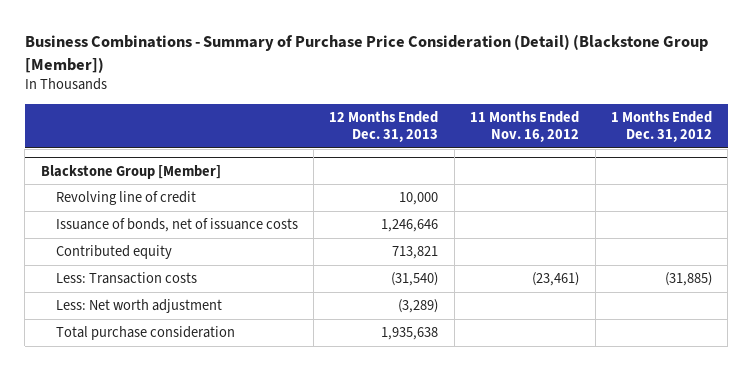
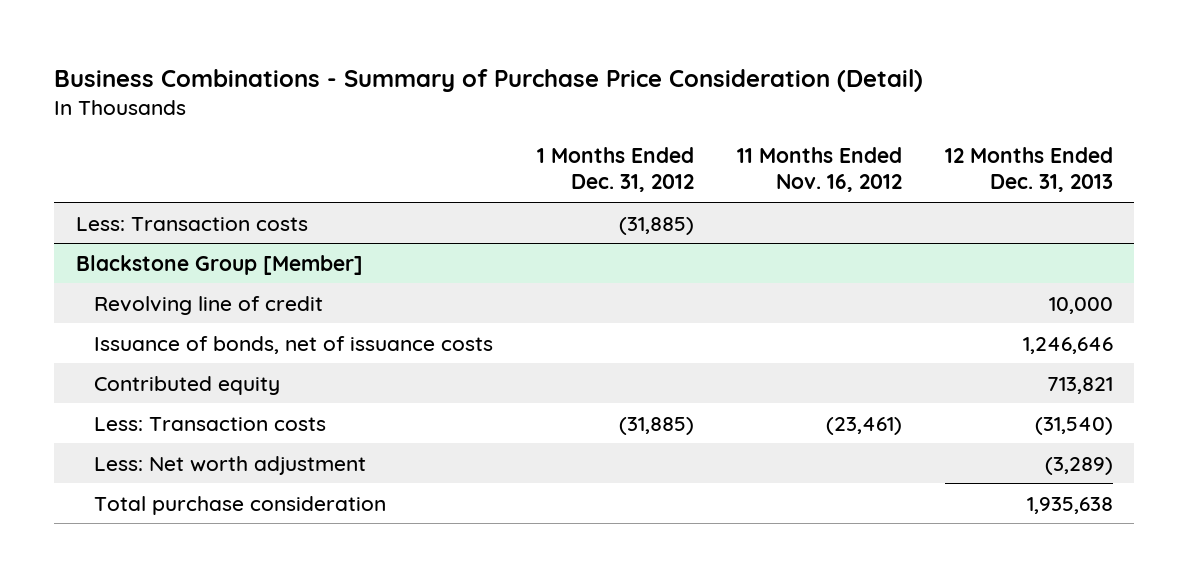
- Business Combinations - Summary of Purchase Price Consideration (Detail) (Blackstone Group [Member])
+ Business Combinations - Summary of Purchase Price Consideration (Detail)
- | 12 Months Ended Dec. 31, 2013 | 11 Months Ended Nov. 16, 2012 | 1 Months Ended Dec. 31, 2012
+ | 1 Months Ended Dec. 31, 2012 | 11 Months Ended Nov. 16, 2012 | 12 Months Ended Dec. 31, 2013
+ Less: Transaction costs | (31,885) | |

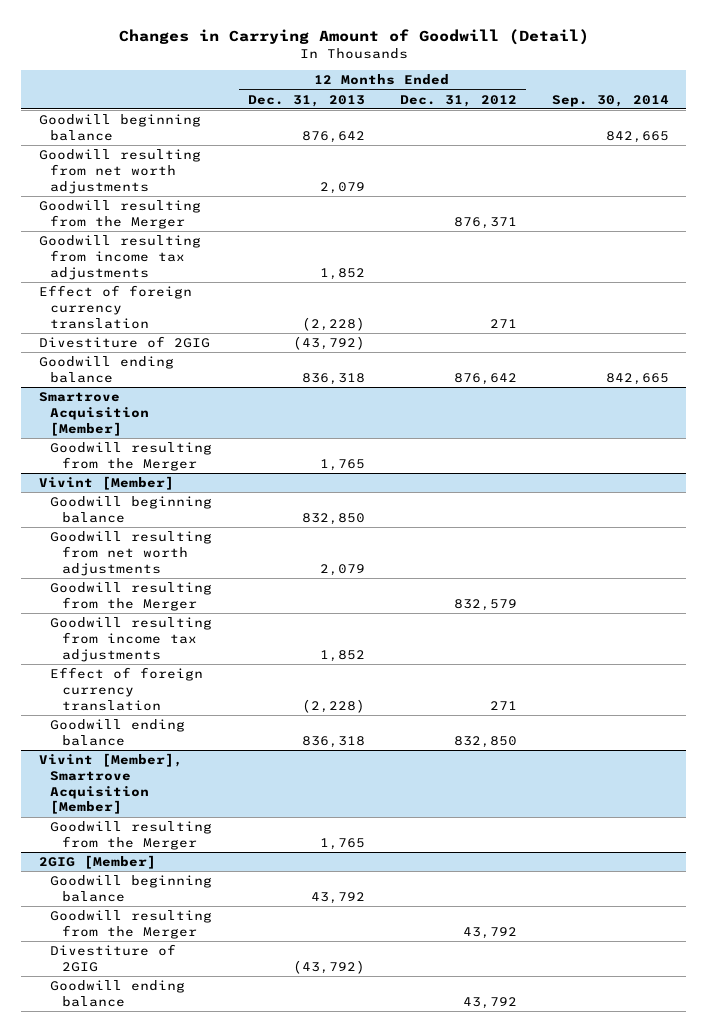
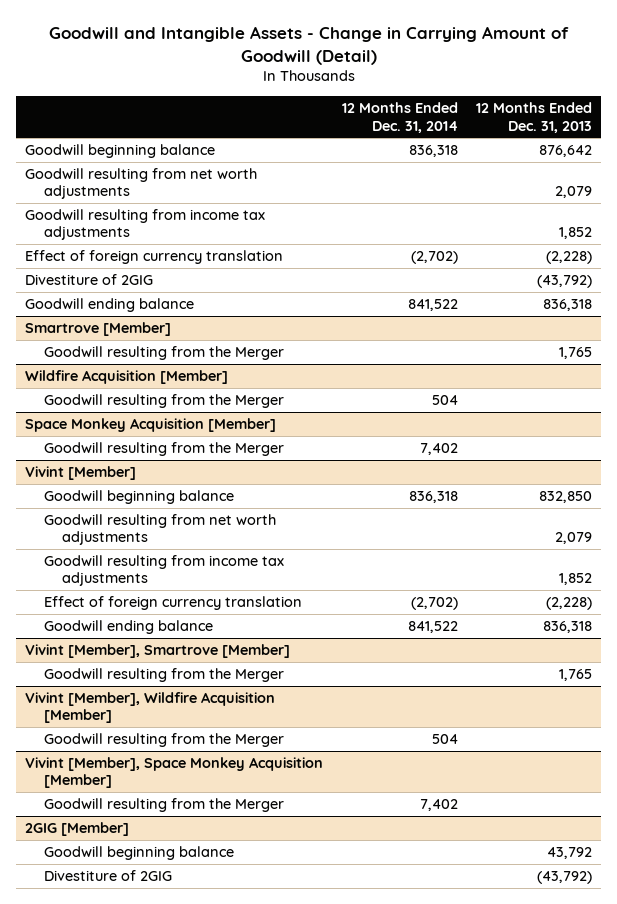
- Changes in Carrying Amount of Goodwill (Detail)
+ Goodwill and Intangible Assets - Change in Carrying Amount of Goodwill (Detail)
- | 12 Months Ended Dec. 31, 2013 | 12 Months Ended Dec. 31, 2012 | Sep. 30, 2014
+ | 12 Months Ended Dec. 31, 2014 | 12 Months Ended Dec. 31, 2013
- Goodwill resulting from the Merger | | 876,371 |
- Smartrove Acquisition [Member]
+ Smartrove [Member]
+ Wildfire Acquisition [Member]
+ Goodwill resulting from the Merger | 504 |
+ Space Monkey Acquisition [Member]
+ Goodwill resulting from the Merger | 7,402 |
@ Vivint [Member]
- Goodwill resulting from the Merger | | 832,579 |
- Vivint [Member], Smartrove Acquisition [Member]
+ Vivint [Member], Smartrove [Member]
+ Vivint [Member], Wildfire Acquisition [Member]
+ Goodwill resulting from the Merger | 504 |
+ Vivint [Member], Space Monkey Acquisition [Member]
+ Goodwill resulting from the Merger | 7,402 |
@ 2GIG [Member]
- Goodwill resulting from the Merger | | 43,792 |
- Goodwill ending balance | | 43,792 |

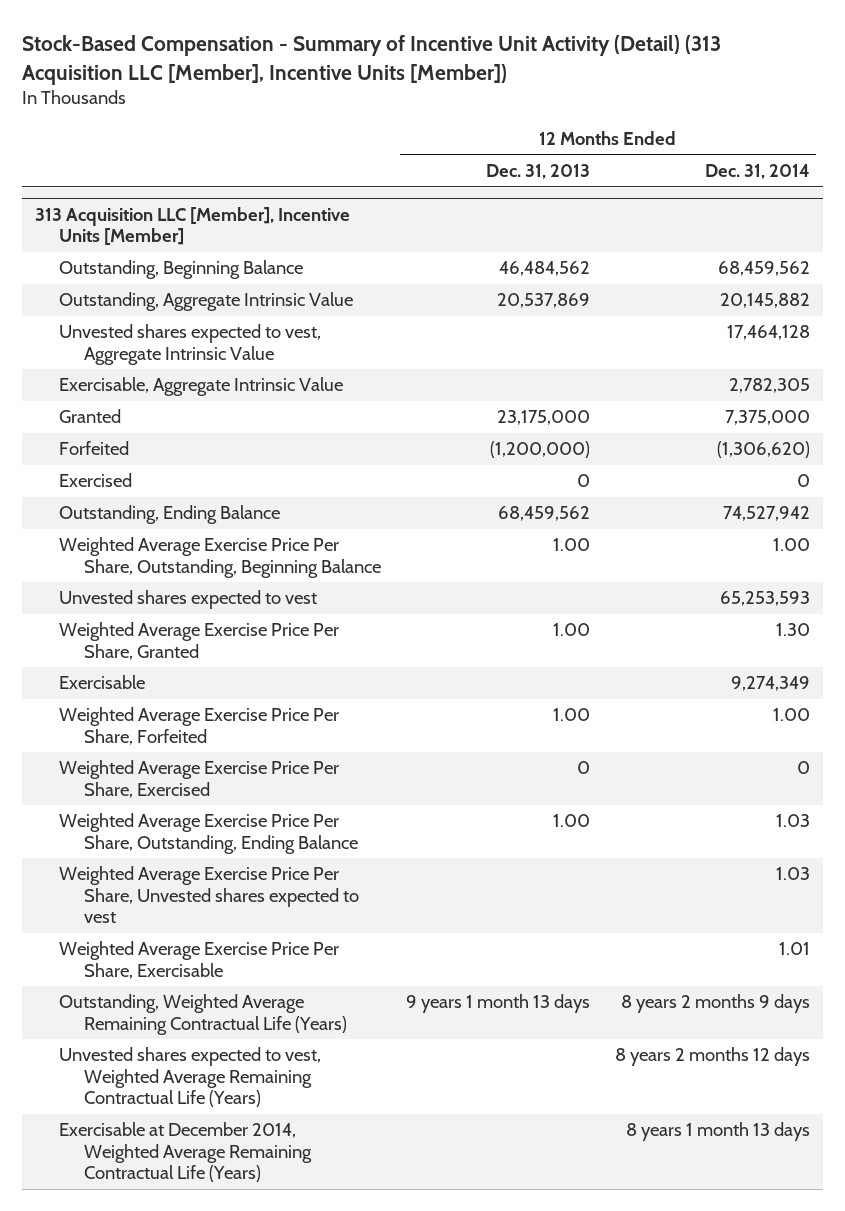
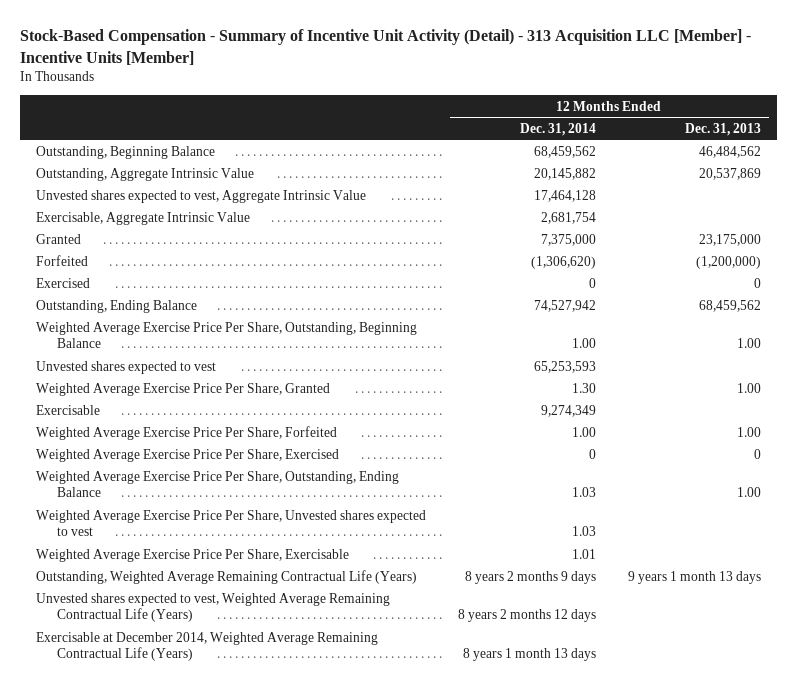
- Stock-Based Compensation - Summary of Incentive Unit Activity (Detail) (313 Acquisition LLC [Member], Incentive Units [Member])
+ Stock-Based Compensation - Summary of Incentive Unit Activity (Detail) - 313 Acquisition LLC [Member] - Incentive Units [Member]
- | 12 Months Ended Dec. 31, 2013 | 12 Months Ended Dec. 31, 2014
+ | 12 Months Ended Dec. 31, 2014 | 12 Months Ended Dec. 31, 2013
- 313 Acquisition LLC [Member], Incentive Units [Member]
- Exercisable, Aggregate Intrinsic Value | | 2,782,305
+ Exercisable, Aggregate Intrinsic Value | 2,681,754 |

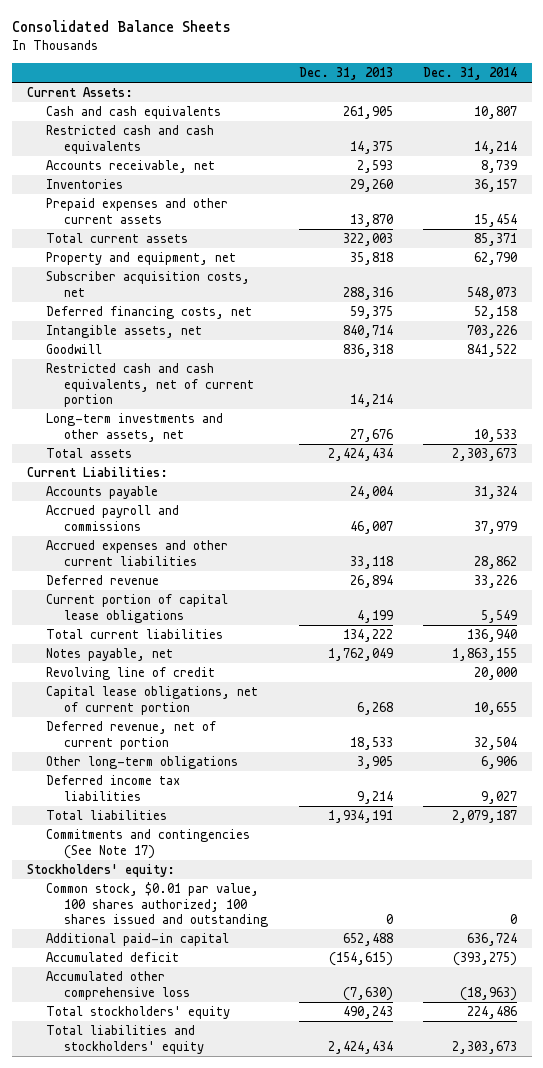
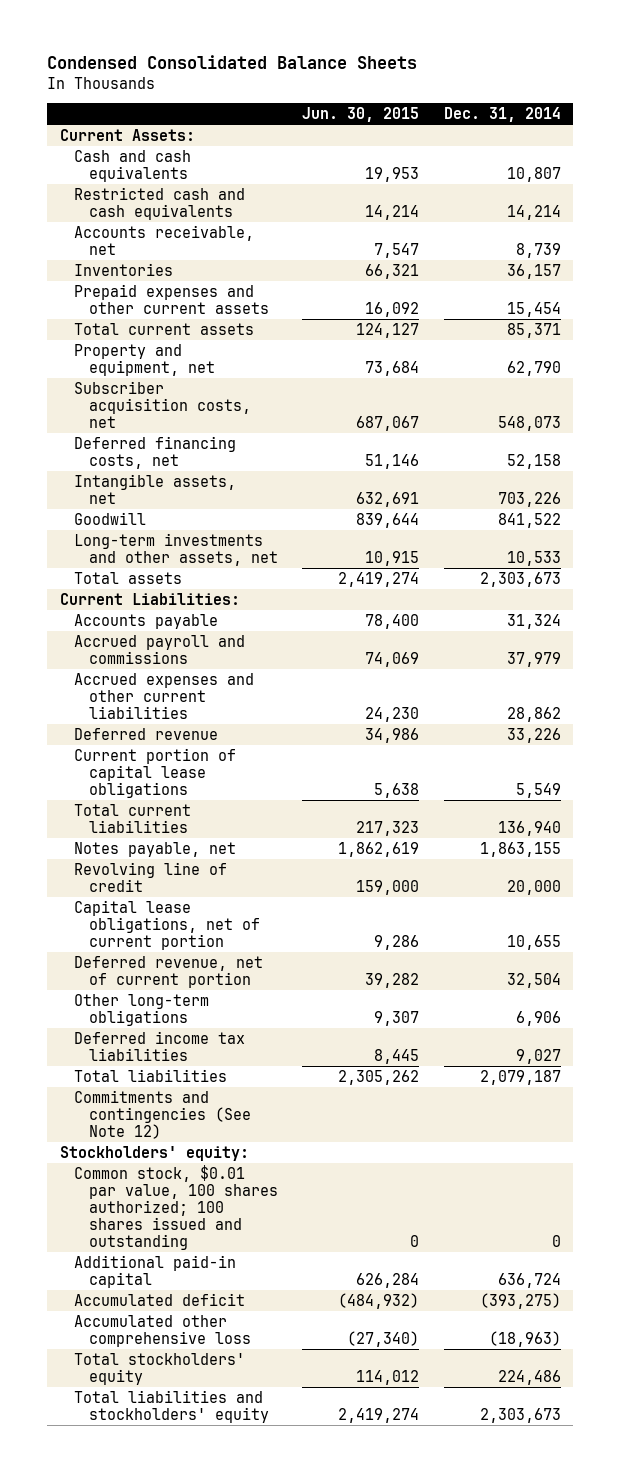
- Consolidated Balance Sheets
+ Condensed Consolidated Balance Sheets
- | Dec. 31, 2013 | Dec. 31, 2014
+ | Jun. 30, 2015 | Dec. 31, 2014
- Restricted cash and cash equivalents, net of current portion | 14,214 |
- Commitments and contingencies (See Note 17)
+ Commitments and contingencies (See Note 12)

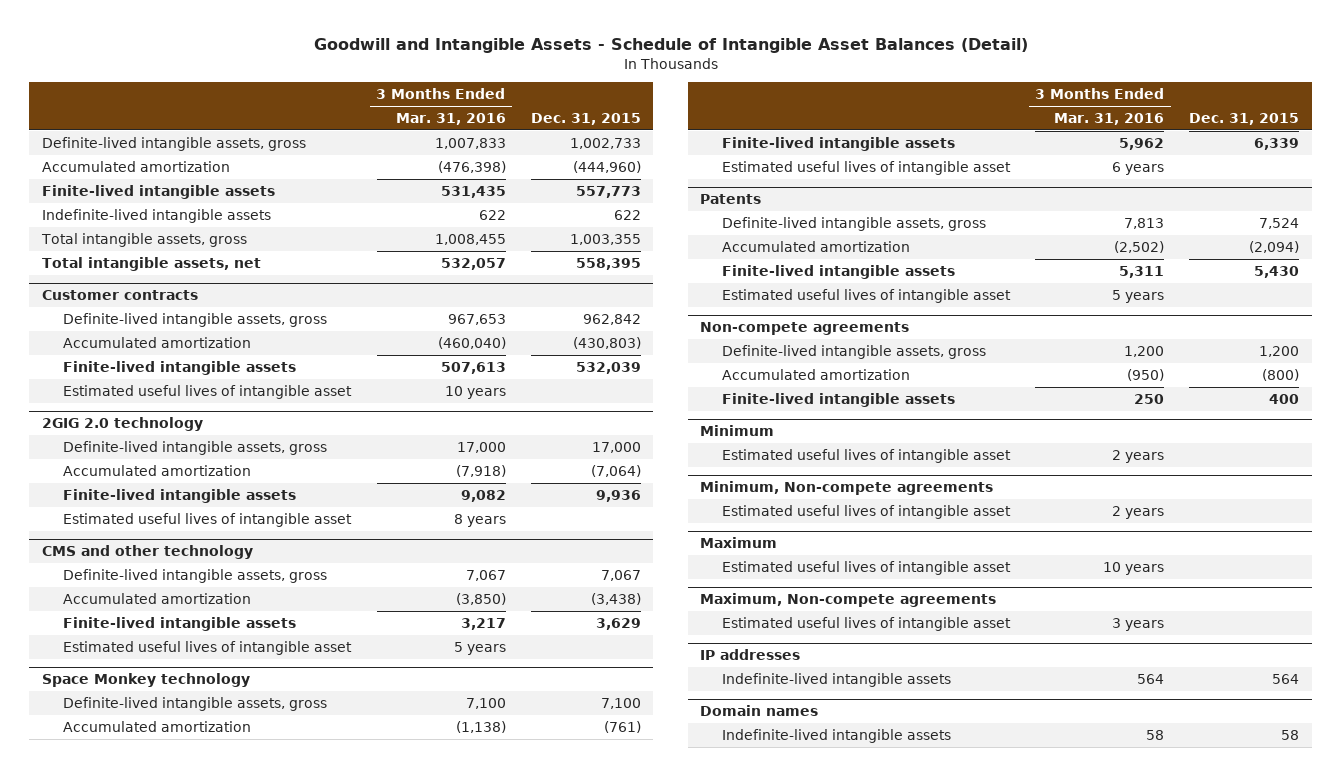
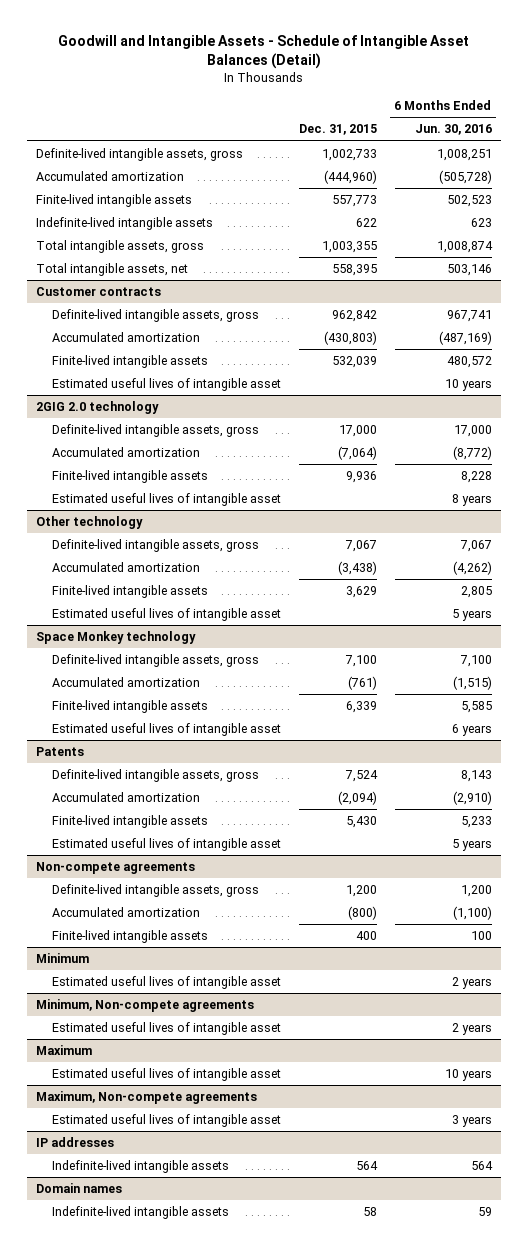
- | 3 Months Ended Mar. 31, 2016 | Dec. 31, 2015
+ | Dec. 31, 2015 | 6 Months Ended Jun. 30, 2016
- CMS and other technology
+ Other technology

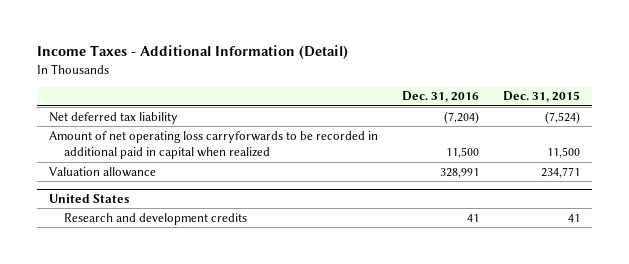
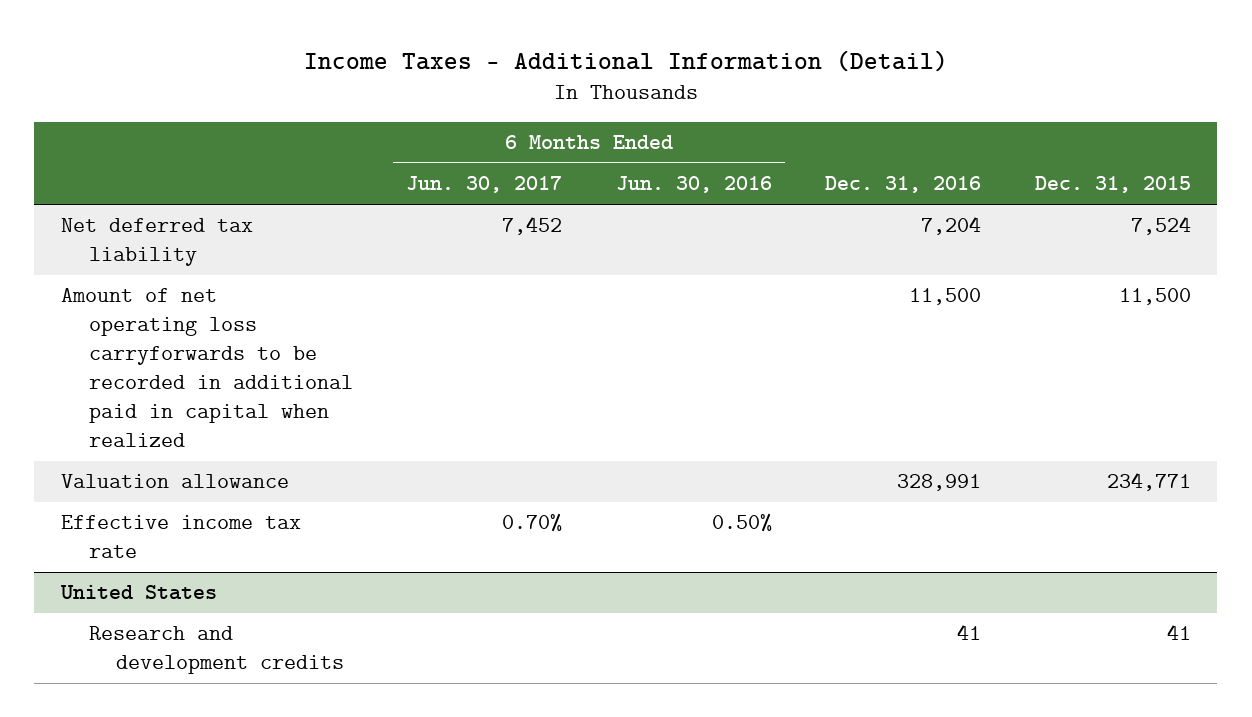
- | Dec. 31, 2016 | Dec. 31, 2015
+ | 6 Months Ended Jun. 30, 2017 | 6 Months Ended Jun. 30, 2016 | Dec. 31, 2016 | Dec. 31, 2015
- Net deferred tax liability | (7,204) | (7,524)
+ Net deferred tax liability | 7,452 | | 7,204 | 7,524
+ Effective income tax rate | 0.70% | 0.50% | |

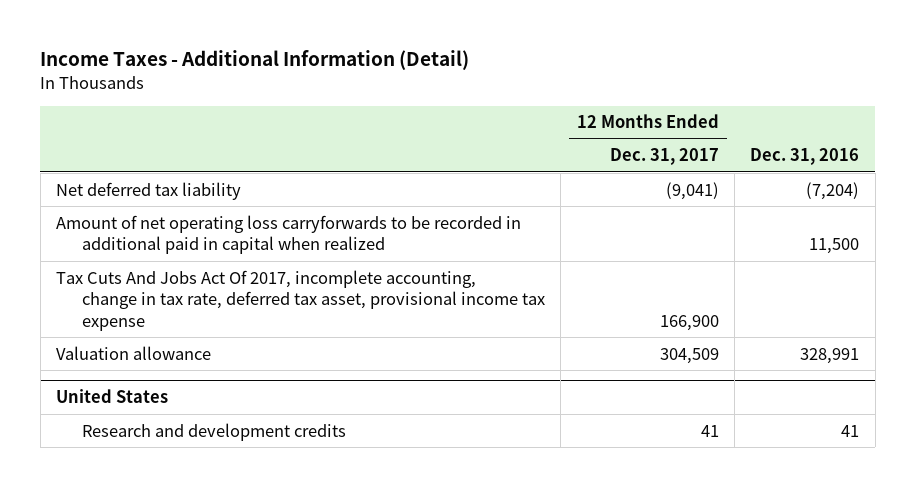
- | 6 Months Ended Jun. 30, 2017 | 6 Months Ended Jun. 30, 2016 | Dec. 31, 2016 | Dec. 31, 2015
+ | 12 Months Ended Dec. 31, 2017 | Dec. 31, 2016
- Net deferred tax liability | 7,452 | | 7,204 | 7,524
+ Net deferred tax liability | (9,041) | (7,204)
+ Tax Cuts And Jobs Act Of 2017, incomplete accounting, change in tax rate, deferred tax asset, provisional income tax expense | 166,900 |
- Effective income tax rate | 0.70% | 0.50% | |

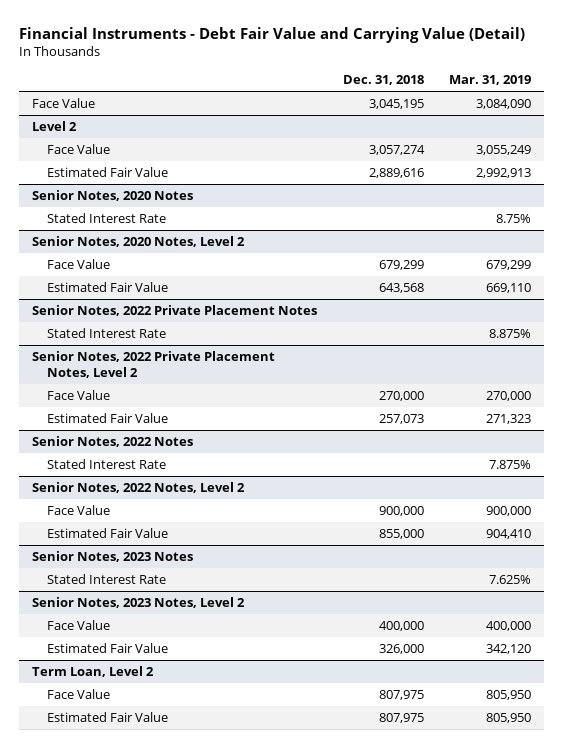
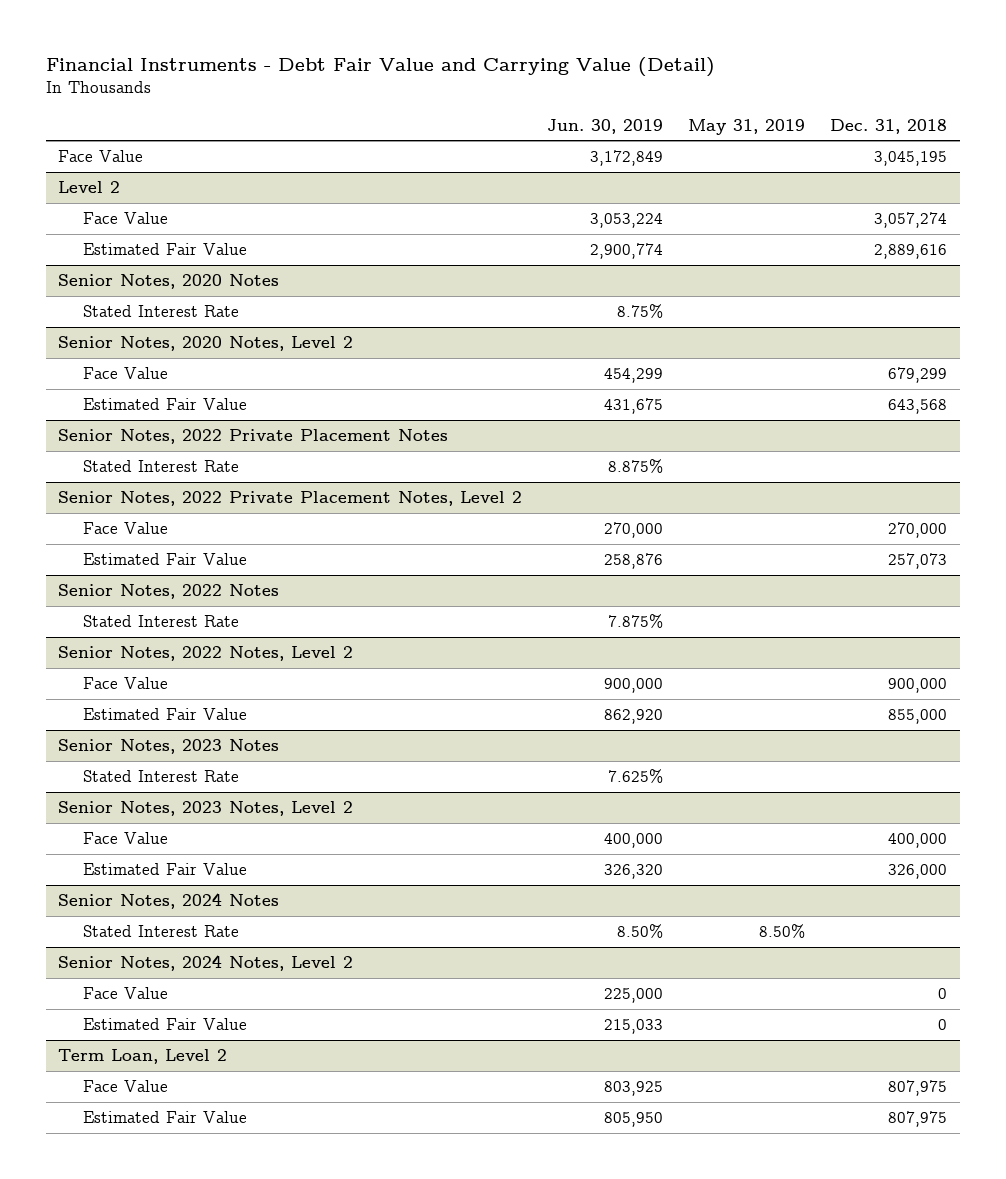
- | Dec. 31, 2018 | Mar. 31, 2019
+ | Jun. 30, 2019 | May 31, 2019 | Dec. 31, 2018
+ Senior Notes, 2024 Notes
+ Stated Interest Rate | 8.50% | 8.50% |
+ Senior Notes, 2024 Notes, Level 2
+ Face Value | 225,000 | | 0
+ Estimated Fair Value | 215,033 | | 0

